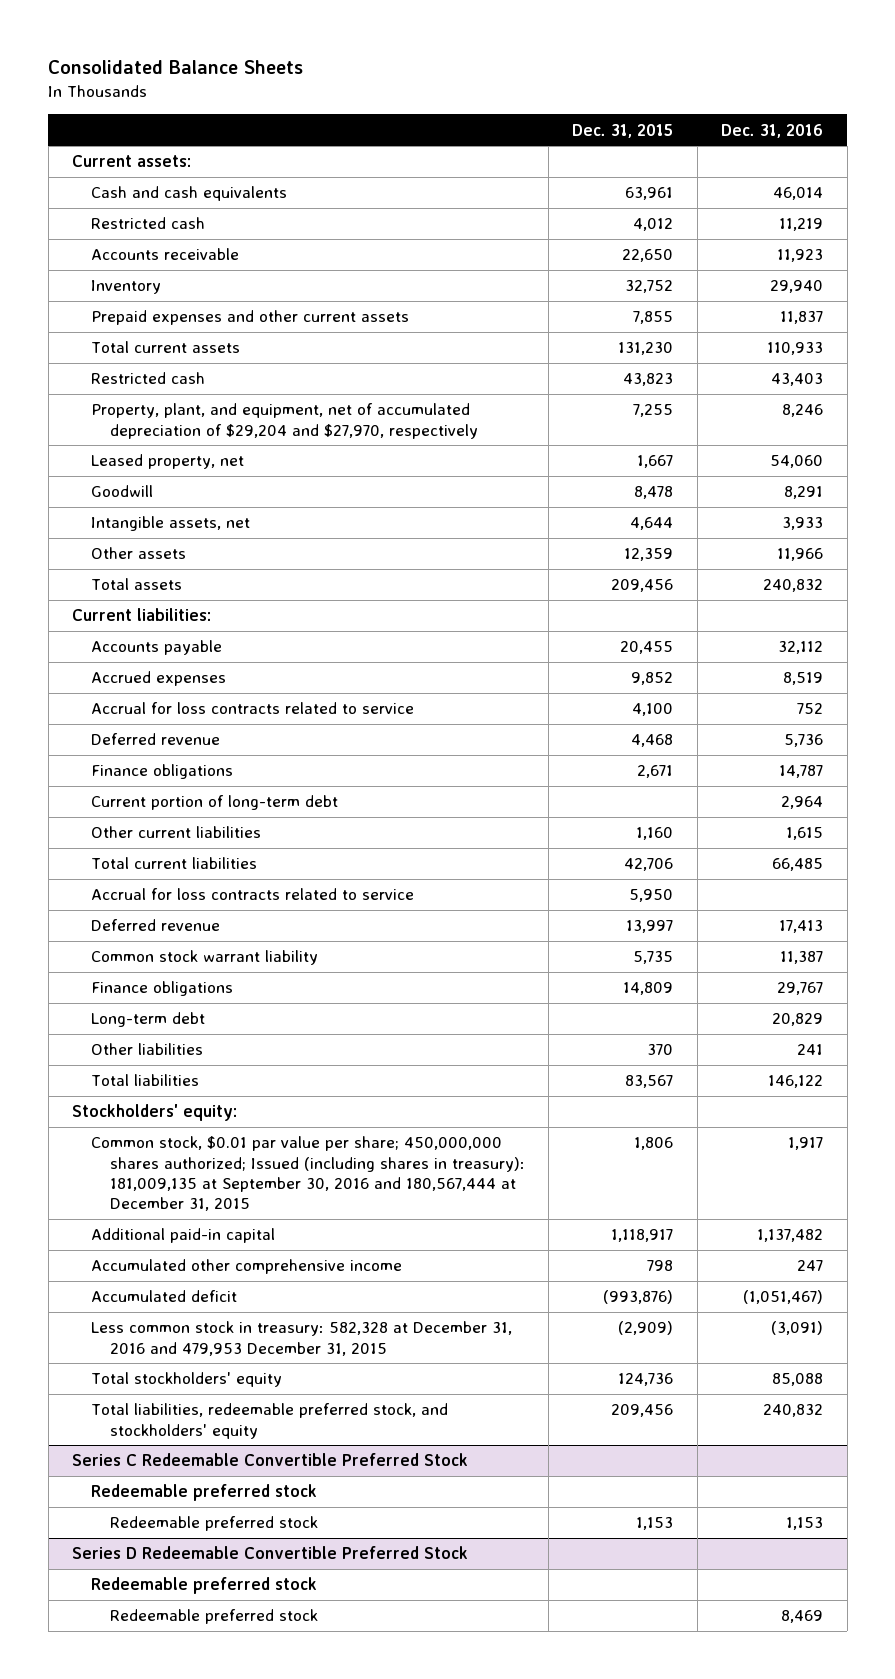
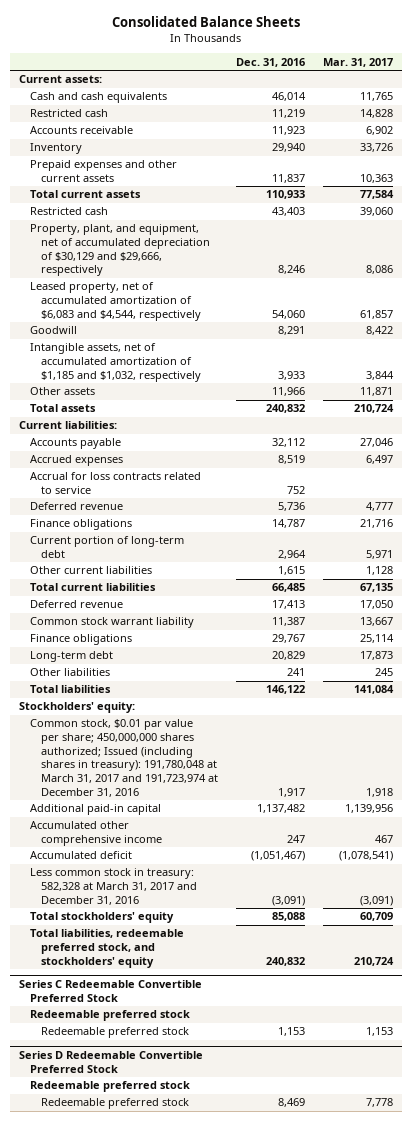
- | Dec. 31, 2015 | Dec. 31, 2016
+ | Dec. 31, 2016 | Mar. 31, 2017
- Property, plant, and equipment, net of accumulated depreciation of $29,204 and $27,970, respectively | 7,255 | 8,246
- Leased property, net | 1,667 | 54,060
+ Property, plant, and equipment, net of accumulated depreciation of $30,129 and $29,666, respectively | 8,246 | 8,086
+ Leased property, net of accumulated amortization of $6,083 and $4,544, respectively | 54,060 | 61,857
- Intangible assets, net | 4,644 | 3,933
+ Intangible assets, net of accumulated amortization of $1,185 and $1,032, respectively | 3,933 | 3,844
- Accrual for loss contracts related to service | 5,950 |
- Common stock, $0.01 par value per share; 450,000,000 shares authorized; Issued (including shares in treasury): 181,009,135 at September 30, 2016 and 180,567,444 at December 31, 2015 | 1,806 | 1,917
+ Common stock, $0.01 par value per share; 450,000,000 shares authorized; Issued (including shares in treasury): 191,780,048 at March 31, 2017 and 191,723,974 at December 31, 2016 | 1,917 | 1,918
- Less common stock in treasury: 582,328 at December 31, 2016 and 479,953 December 31, 2015 | (2,909) | (3,091)
+ Less common stock in treasury: 582,328 at March 31, 2017 and December 31, 2016 | (3,091) | (3,091)

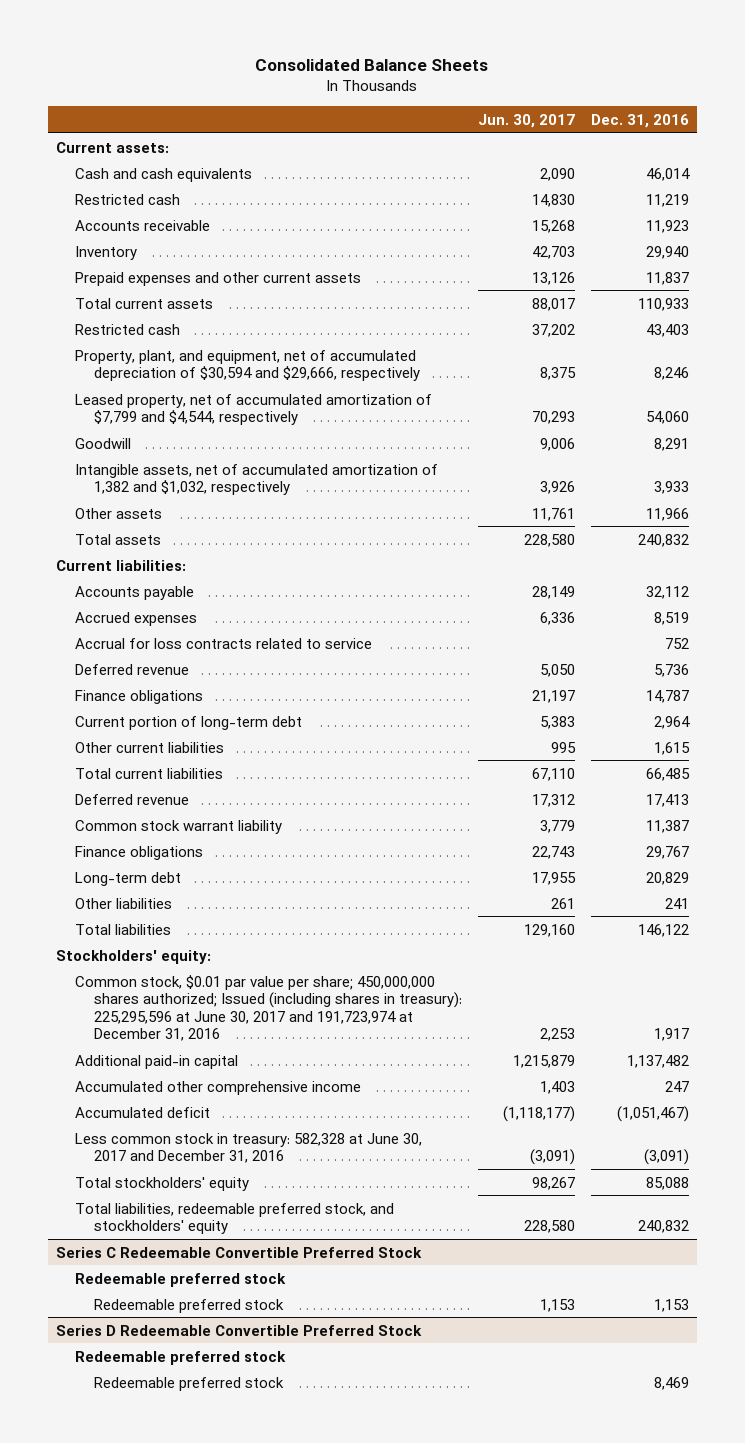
- | Dec. 31, 2016 | Mar. 31, 2017
+ | Jun. 30, 2017 | Dec. 31, 2016
- Property, plant, and equipment, net of accumulated depreciation of $30,129 and $29,666, respectively | 8,246 | 8,086
- Leased property, net of accumulated amortization of $6,083 and $4,544, respectively | 54,060 | 61,857
+ Property, plant, and equipment, net of accumulated depreciation of $30,594 and $29,666, respectively | 8,375 | 8,246
+ Leased property, net of accumulated amortization of $7,799 and $4,544, respectively | 70,293 | 54,060
- Intangible assets, net of accumulated amortization of $1,185 and $1,032, respectively | 3,933 | 3,844
+ Intangible assets, net of accumulated amortization of 1,382 and $1,032, respectively | 3,926 | 3,933
- Common stock, $0.01 par value per share; 450,000,000 shares authorized; Issued (including shares in treasury): 191,780,048 at March 31, 2017 and 191,723,974 at December 31, 2016 | 1,917 | 1,918
+ Common stock, $0.01 par value per share; 450,000,000 shares authorized; Issued (including shares in treasury): 225,295,596 at June 30, 2017 and 191,723,974 at December 31, 2016 | 2,253 | 1,917
- Less common stock in treasury: 582,328 at March 31, 2017 and December 31, 2016 | (3,091) | (3,091)
+ Less common stock in treasury: 582,328 at June 30, 2017 and December 31, 2016 | (3,091) | (3,091)

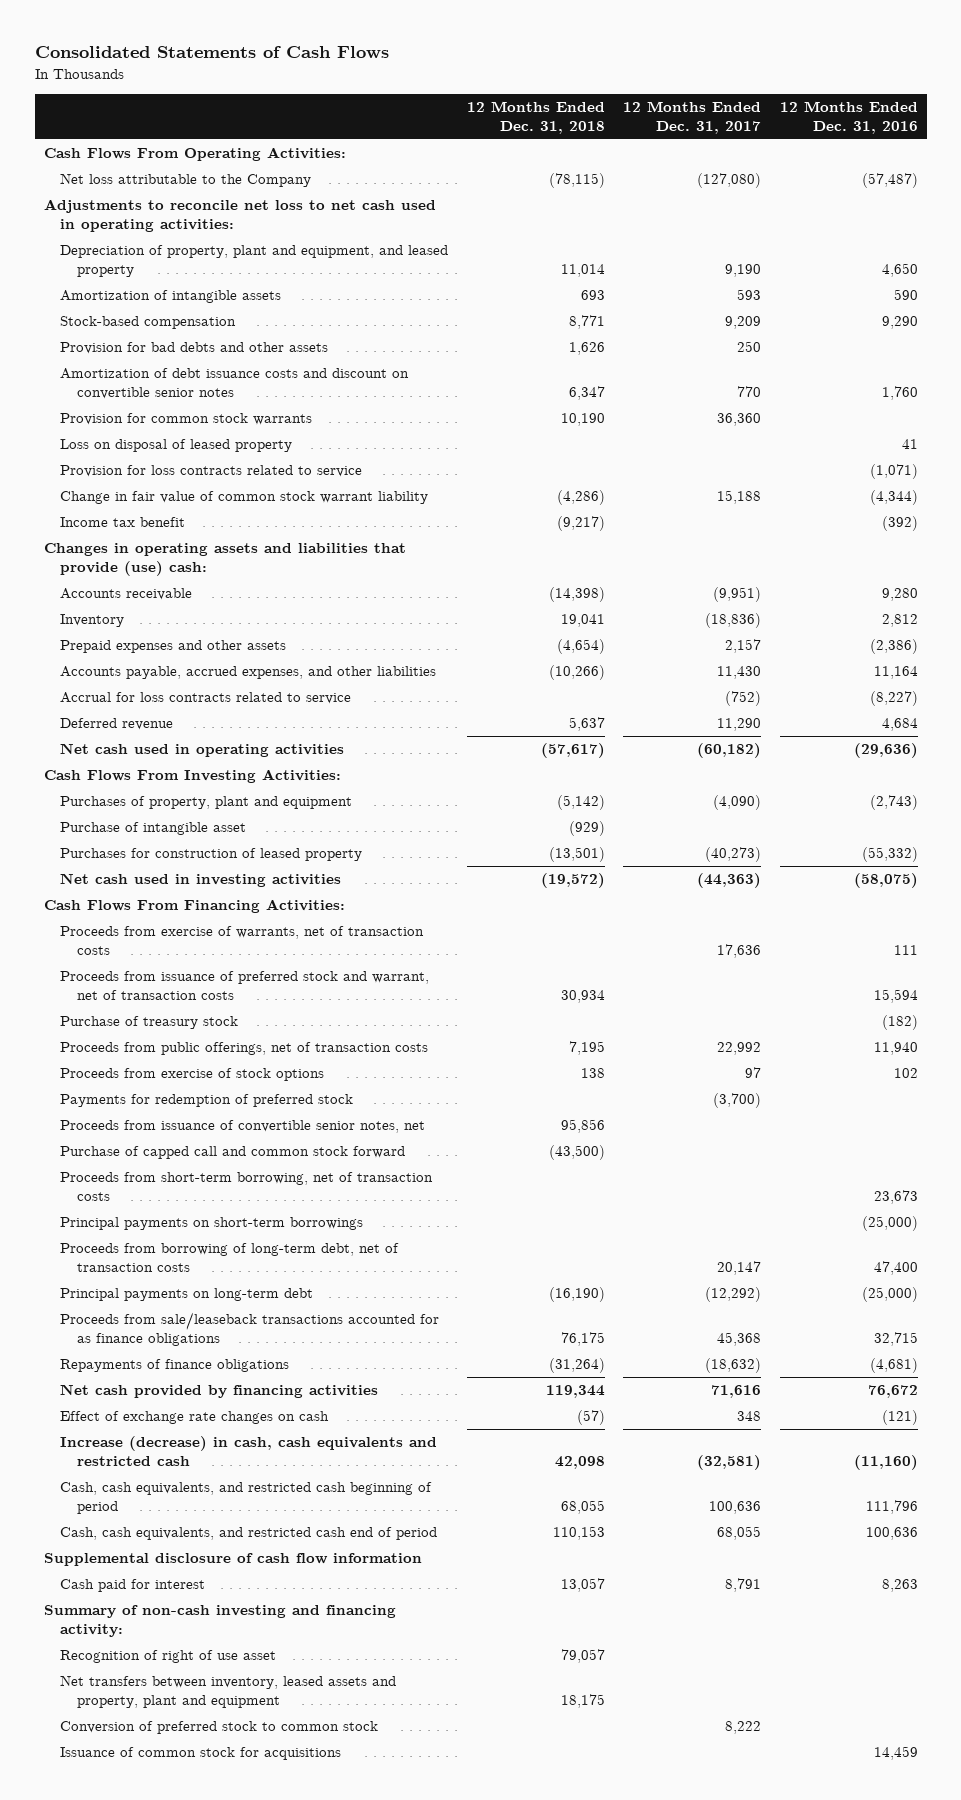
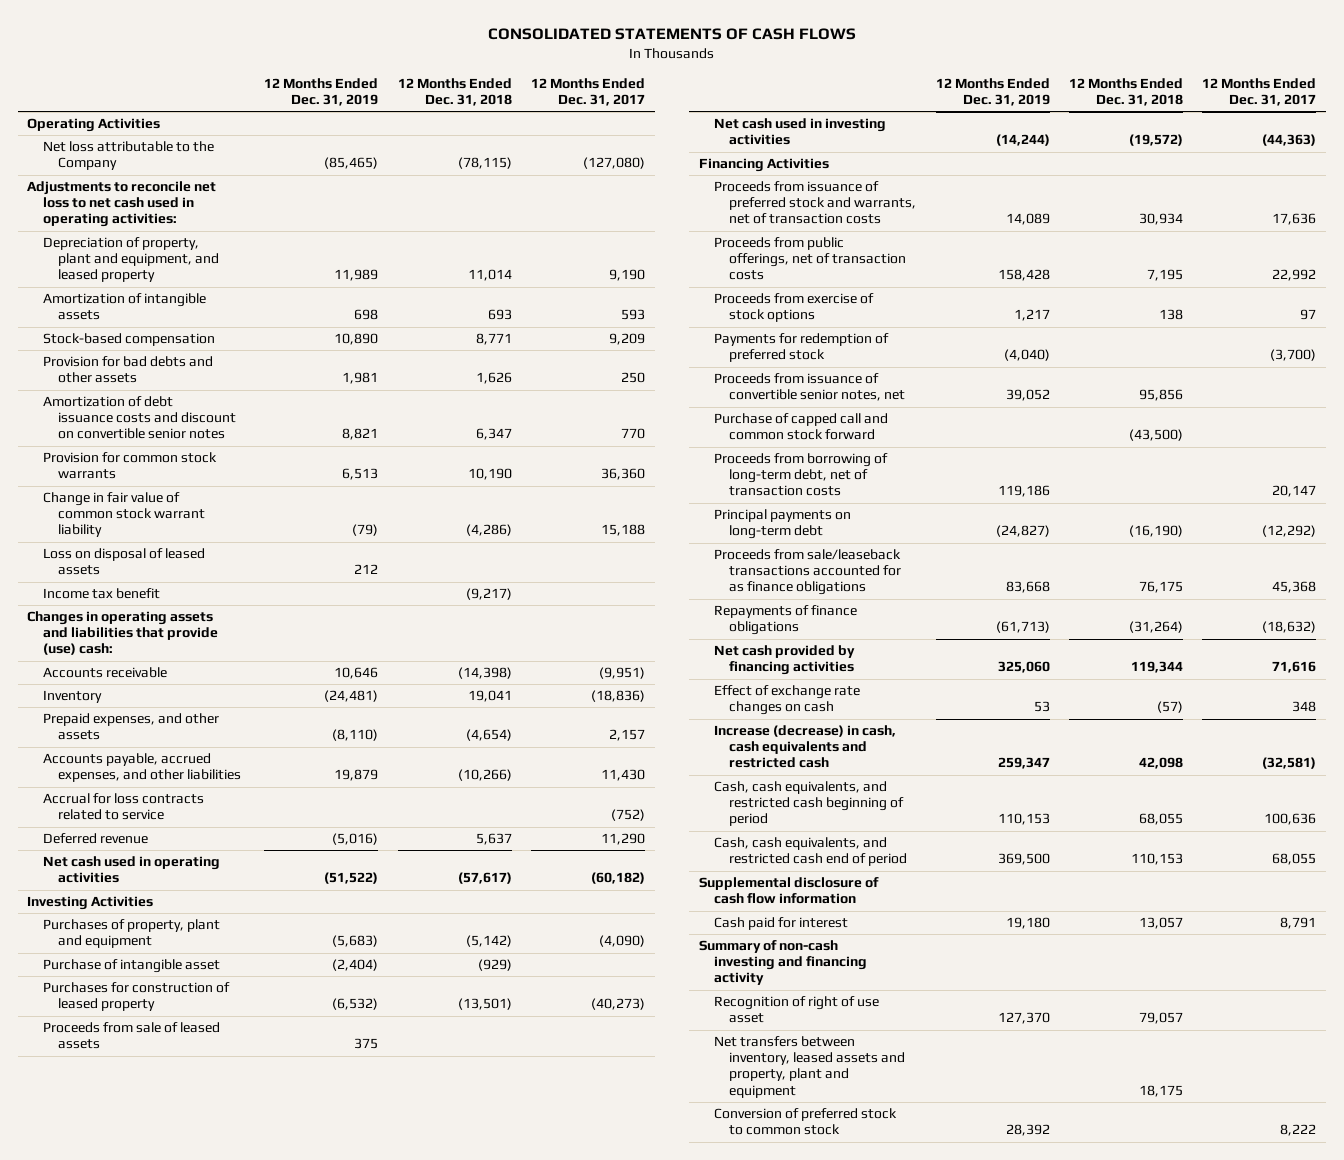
- Consolidated Statements of Cash Flows
+ CONSOLIDATED STATEMENTS OF CASH FLOWS
- | 12 Months Ended Dec. 31, 2018 | 12 Months Ended Dec. 31, 2017 | 12 Months Ended Dec. 31, 2016
+ | 12 Months Ended Dec. 31, 2019 | 12 Months Ended Dec. 31, 2018 | 12 Months Ended Dec. 31, 2017
- Cash Flows From Operating Activities:
+ Operating Activities
- Loss on disposal of leased property | | | 41
- Provision for loss contracts related to service | | | (1,071)
+ Loss on disposal of leased assets | 212 | |
- Prepaid expenses and other assets | (4,654) | 2,157 | (2,386)
+ Prepaid expenses, and other assets | (8,110) | (4,654) | 2,157
- Cash Flows From Investing Activities:
+ Investing Activities
+ Proceeds from sale of leased assets | 375 | |
- Cash Flows From Financing Activities:
- Proceeds from exercise of warrants, net of transaction costs | | 17,636 | 111
- Proceeds from issuance of preferred stock and warrant, net of transaction costs | 30,934 | | 15,594
- Purchase of treasury stock | | | (182)
+ Financing Activities
+ Proceeds from issuance of preferred stock and warrants, net of transaction costs | 14,089 | 30,934 | 17,636
- Proceeds from short-term borrowing, net of transaction costs | | | 23,673
- Principal payments on short-term borrowings | | | (25,000)
- Summary of non-cash investing and financing activity:
+ Summary of non-cash investing and financing activity
- Issuance of common stock for acquisitions | | | 14,459

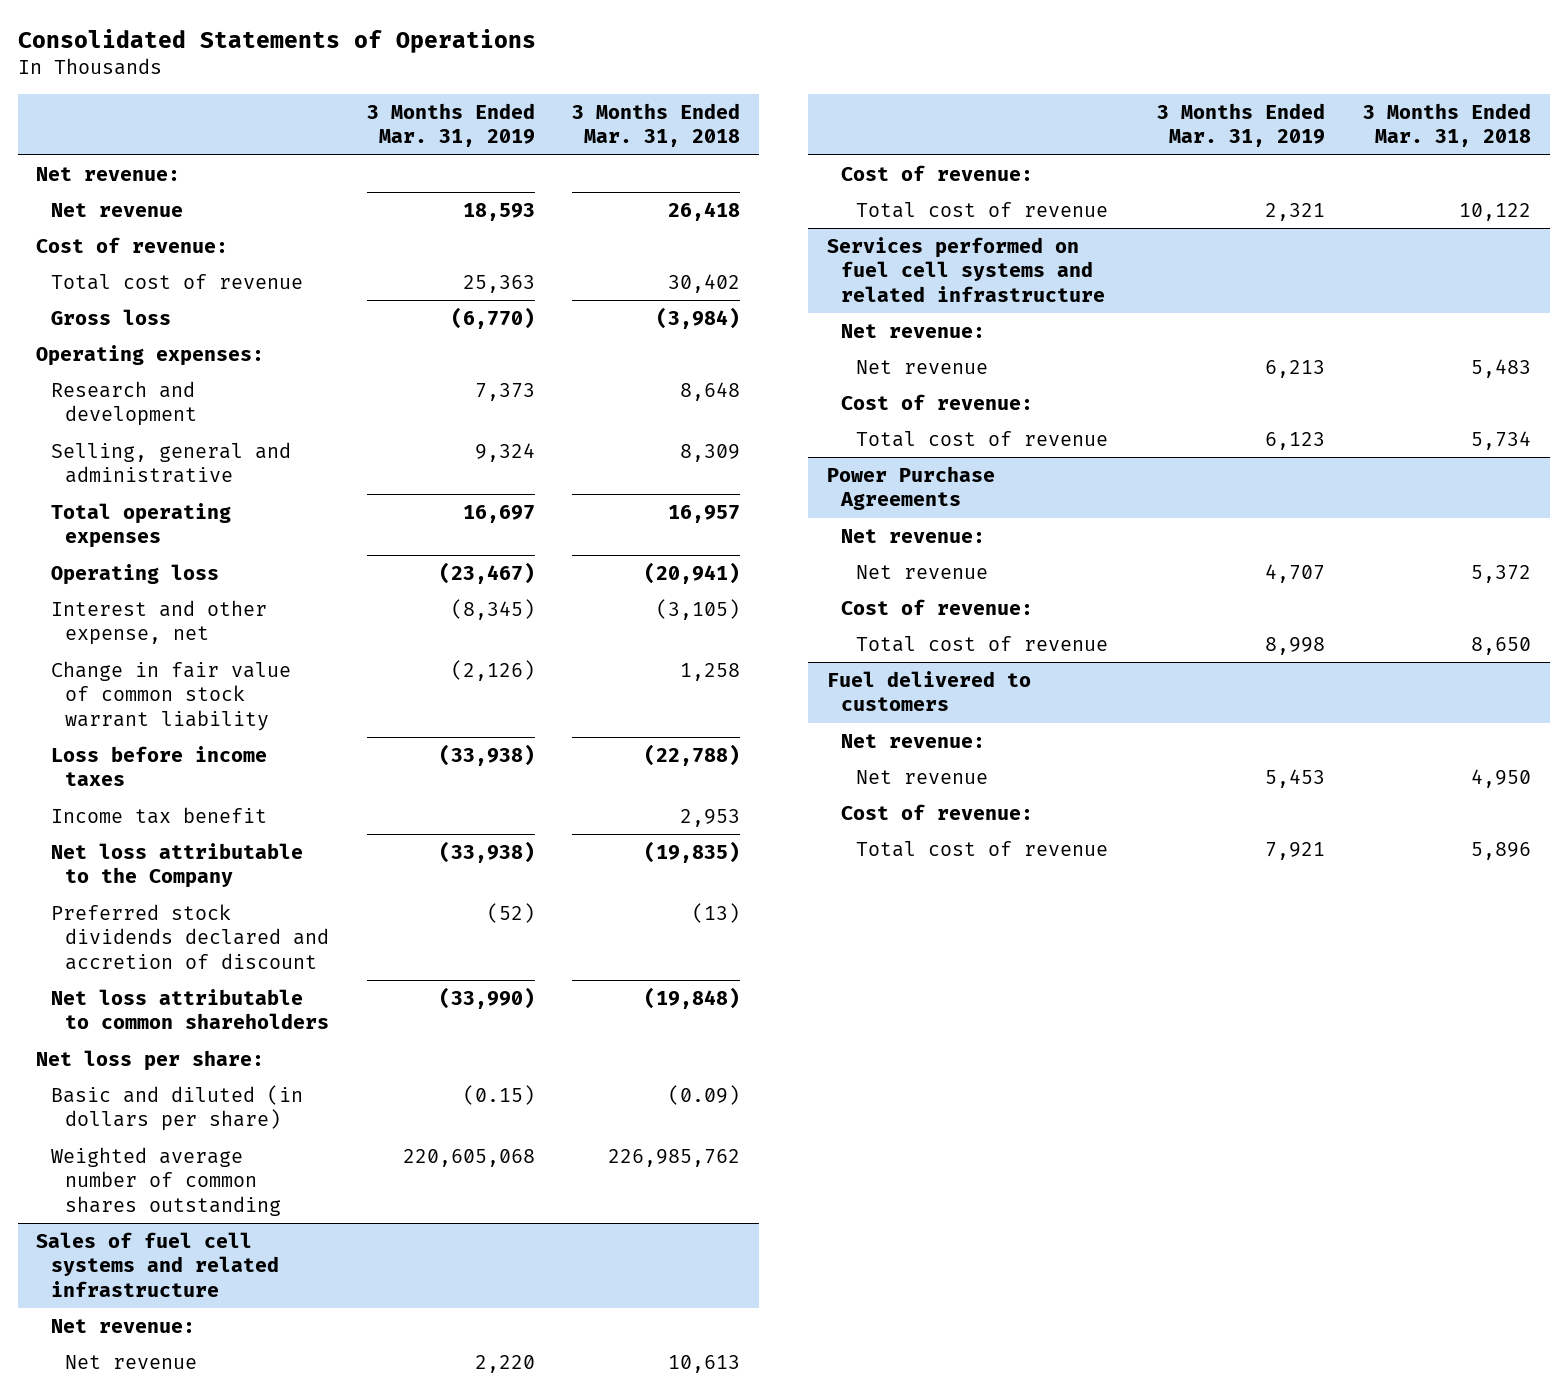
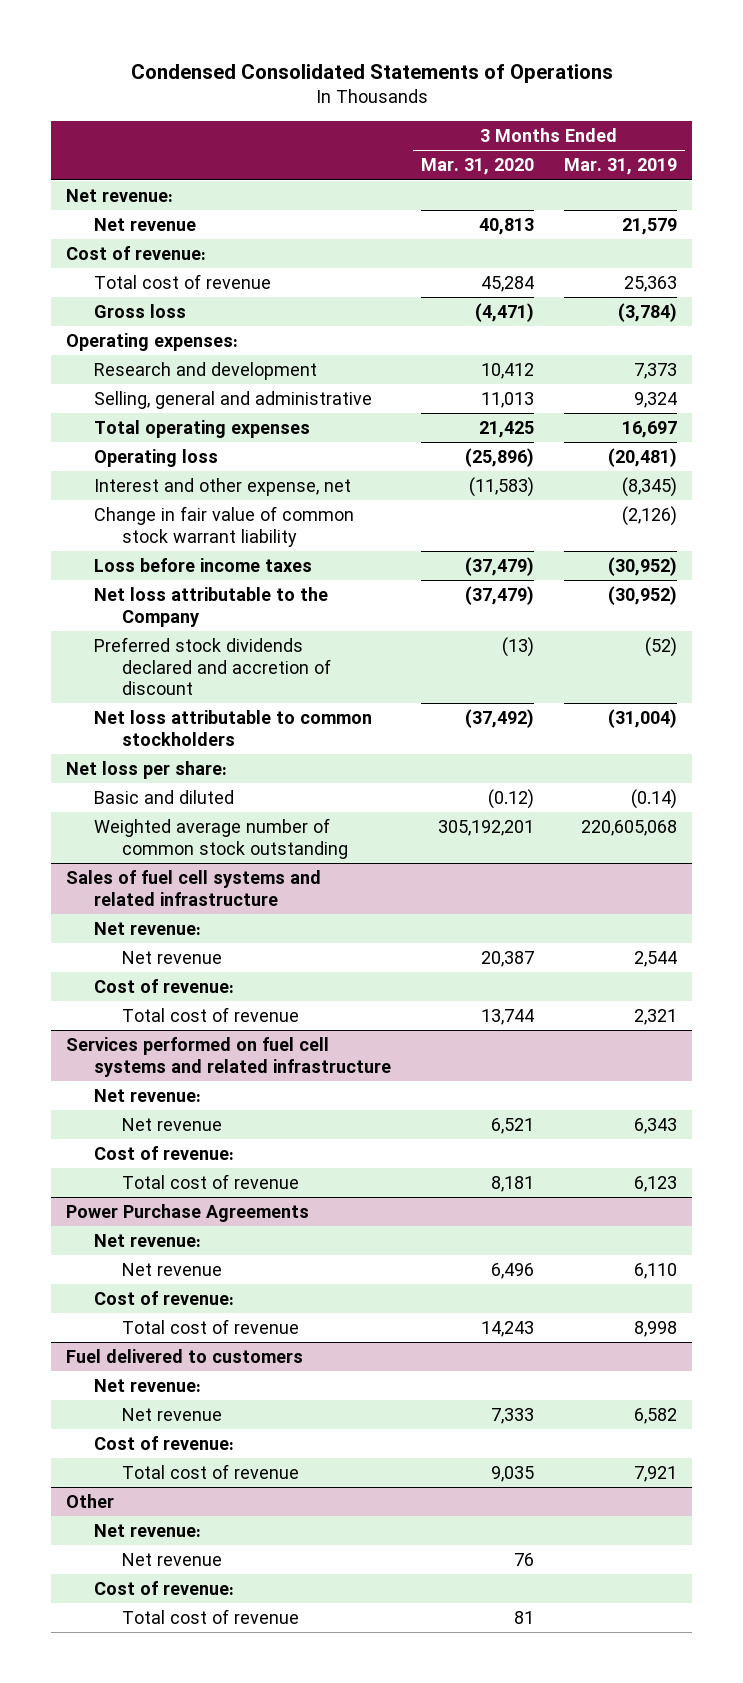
- Consolidated Statements of Operations
+ Condensed Consolidated Statements of Operations
- | 3 Months Ended Mar. 31, 2019 | 3 Months Ended Mar. 31, 2018
+ | 3 Months Ended Mar. 31, 2020 | 3 Months Ended Mar. 31, 2019
- Net revenue | 18,593 | 26,418
+ Net revenue | 40,813 | 21,579
- Gross loss | (6,770) | (3,984)
+ Gross loss | (4,471) | (3,784)
- Operating loss | (23,467) | (20,941)
+ Operating loss | (25,896) | (20,481)
- Loss before income taxes | (33,938) | (22,788)
- Income tax benefit | | 2,953
- Net loss attributable to the Company | (33,938) | (19,835)
+ Loss before income taxes | (37,479) | (30,952)
+ Net loss attributable to the Company | (37,479) | (30,952)
- Net loss attributable to common shareholders | (33,990) | (19,848)
+ Net loss attributable to common stockholders | (37,492) | (31,004)
- Basic and diluted (in dollars per share) | (0.15) | (0.09)
- Weighted average number of common shares outstanding | 220,605,068 | 226,985,762
+ Basic and diluted | (0.12) | (0.14)
+ Weighted average number of common stock outstanding | 305,192,201 | 220,605,068
@ Sales of fuel cell systems and related infrastructure
- Net revenue | 2,220 | 10,613
+ Net revenue | 20,387 | 2,544
@ Services performed on fuel cell systems and related infrastructure
- Net revenue | 6,213 | 5,483
+ Net revenue | 6,521 | 6,343
@ Power Purchase Agreements
- Net revenue | 4,707 | 5,372
+ Net revenue | 6,496 | 6,110
@ Fuel delivered to customers
- Net revenue | 5,453 | 4,950
+ Net revenue | 7,333 | 6,582
+ Other
+ Net revenue:
+ Net revenue | 76 |
+ Cost of revenue:
+ Total cost of revenue | 81 |

